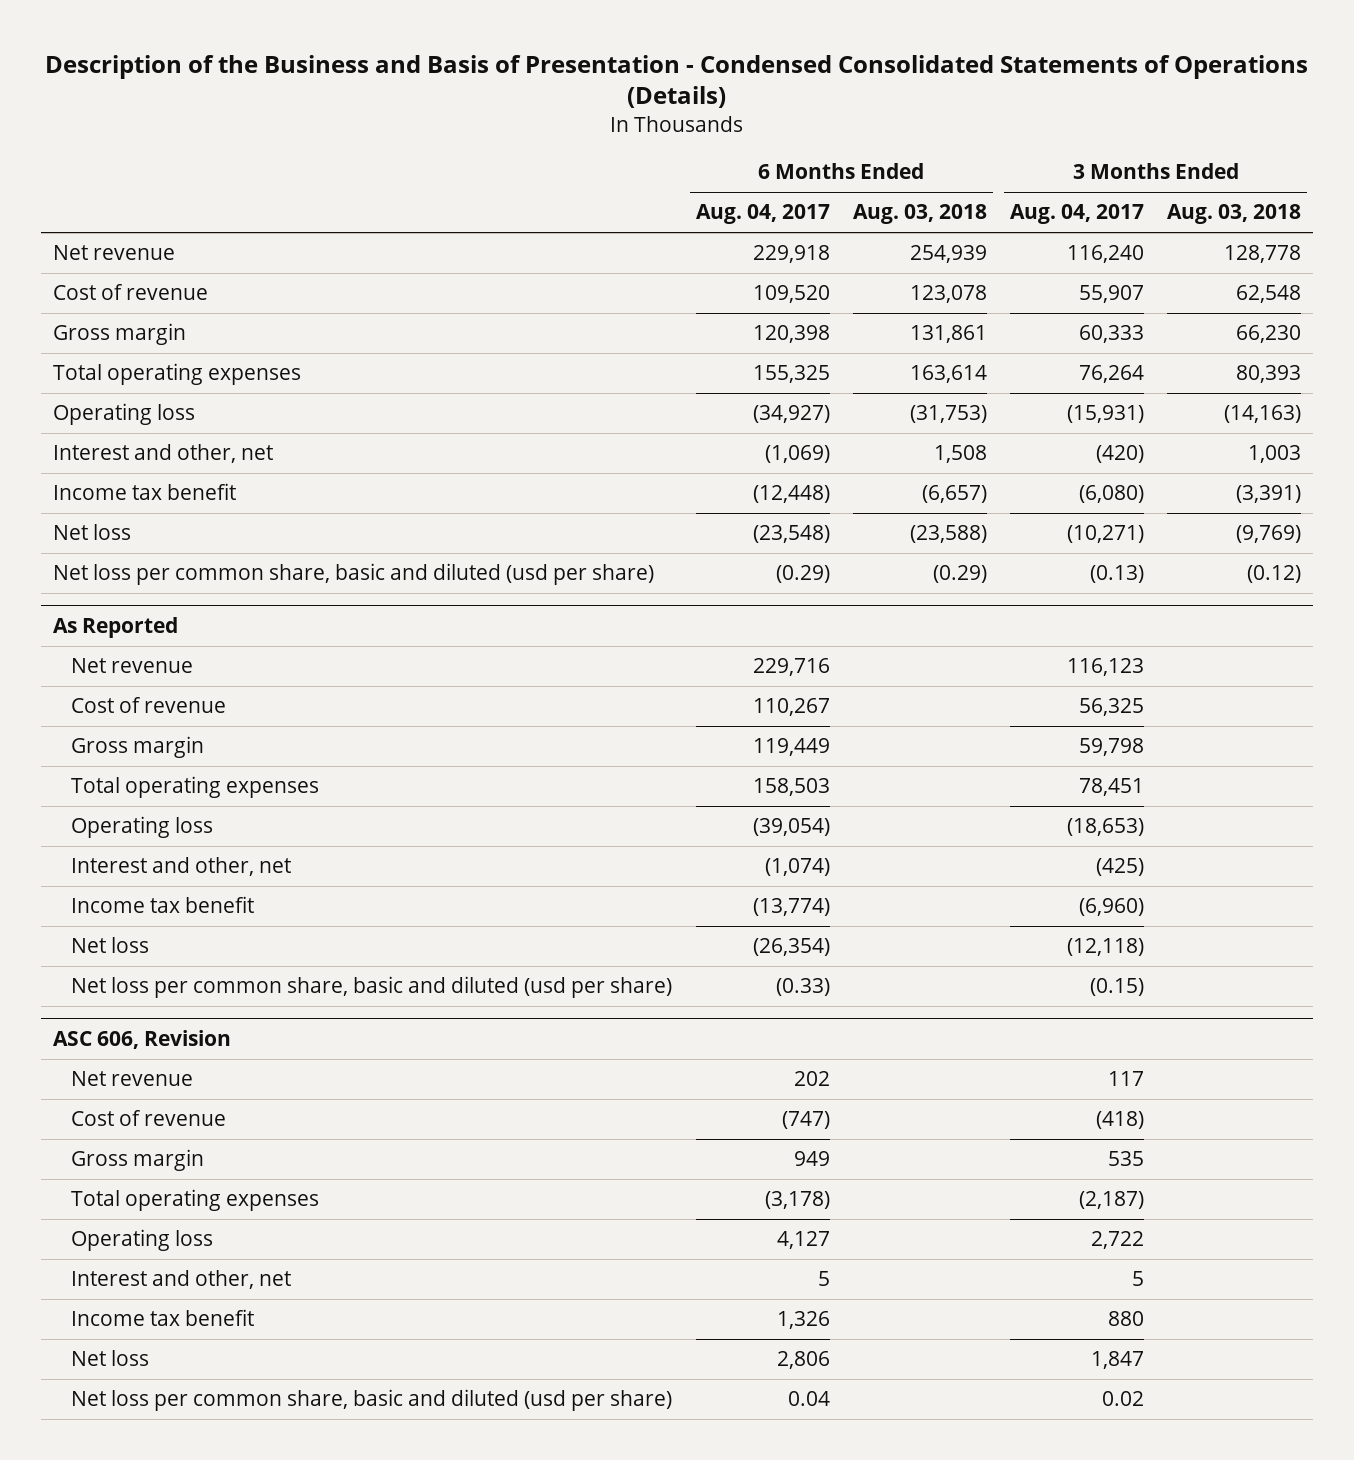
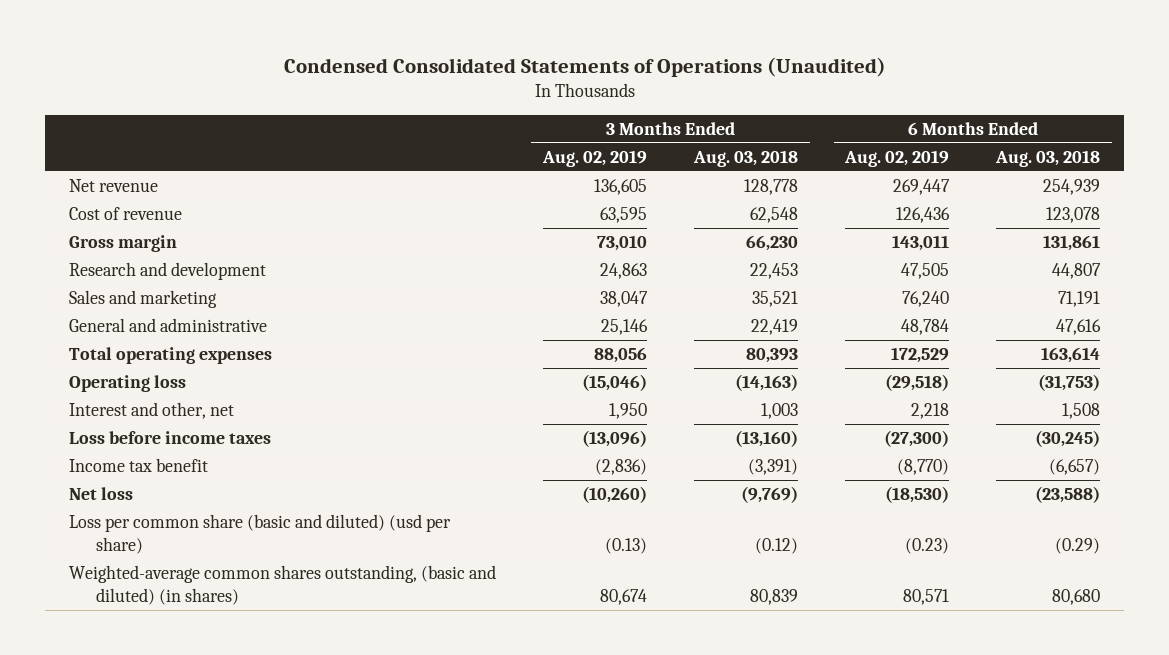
- Description of the Business and Basis of Presentation - Condensed Consolidated Statements of Operations (Details)
+ Condensed Consolidated Statements of Operations (Unaudited)
- | 6 Months Ended Aug. 04, 2017 | 6 Months Ended Aug. 03, 2018 | 3 Months Ended Aug. 04, 2017 | 3 Months Ended Aug. 03, 2018
+ | 3 Months Ended Aug. 02, 2019 | 3 Months Ended Aug. 03, 2018 | 6 Months Ended Aug. 02, 2019 | 6 Months Ended Aug. 03, 2018
+ Research and development | 24,863 | 22,453 | 47,505 | 44,807
+ Sales and marketing | 38,047 | 35,521 | 76,240 | 71,191
+ General and administrative | 25,146 | 22,419 | 48,784 | 47,616
+ Loss before income taxes | (13,096) | (13,160) | (27,300) | (30,245)
- Net loss per common share, basic and diluted (usd per share) | (0.29) | (0.29) | (0.13) | (0.12)
- As Reported
- Net revenue | 229,716 | | 116,123 |
- Cost of revenue | 110,267 | | 56,325 |
- Gross margin | 119,449 | | 59,798 |
- Total operating expenses | 158,503 | | 78,451 |
- Operating loss | (39,054) | | (18,653) |
- Interest and other, net | (1,074) | | (425) |
- Income tax benefit | (13,774) | | (6,960) |
- Net loss | (26,354) | | (12,118) |
- Net loss per common share, basic and diluted (usd per share) | (0.33) | | (0.15) |
- ASC 606, Revision
- Net revenue | 202 | | 117 |
- Cost of revenue | (747) | | (418) |
- Gross margin | 949 | | 535 |
- Total operating expenses | (3,178) | | (2,187) |
- Operating loss | 4,127 | | 2,722 |
- Interest and other, net | 5 | | 5 |
- Income tax benefit | 1,326 | | 880 |
- Net loss | 2,806 | | 1,847 |
- Net loss per common share, basic and diluted (usd per share) | 0.04 | | 0.02 |
+ Loss per common share (basic and diluted) (usd per share) | (0.13) | (0.12) | (0.23) | (0.29)
+ Weighted-average common shares outstanding, (basic and diluted) (in shares) | 80,674 | 80,839 | 80,571 | 80,680

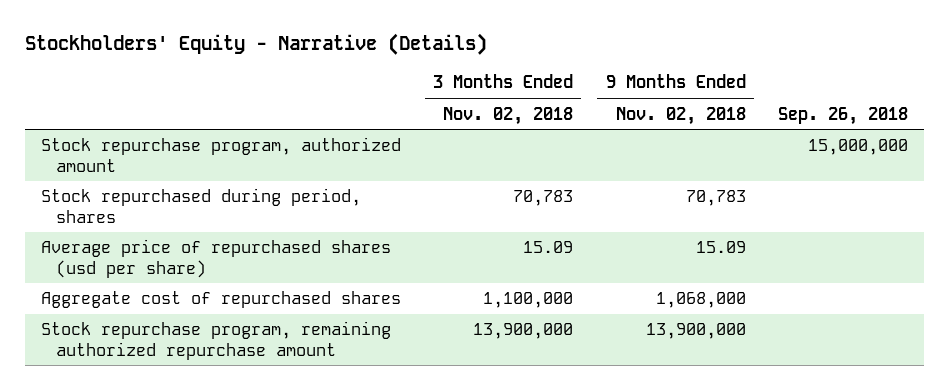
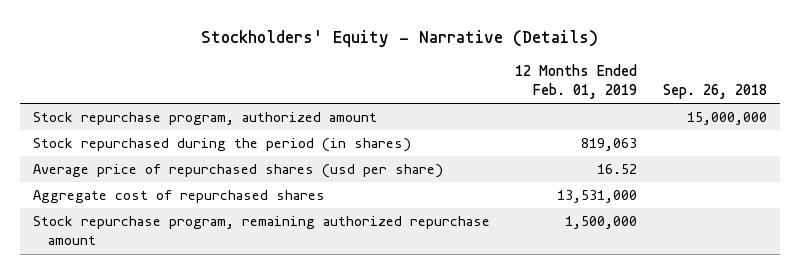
- | 3 Months Ended Nov. 02, 2018 | 9 Months Ended Nov. 02, 2018 | Sep. 26, 2018
+ | 12 Months Ended Feb. 01, 2019 | Sep. 26, 2018
- Stock repurchased during period, shares | 70,783 | 70,783 |
+ Stock repurchased during the period (in shares) | 819,063 |

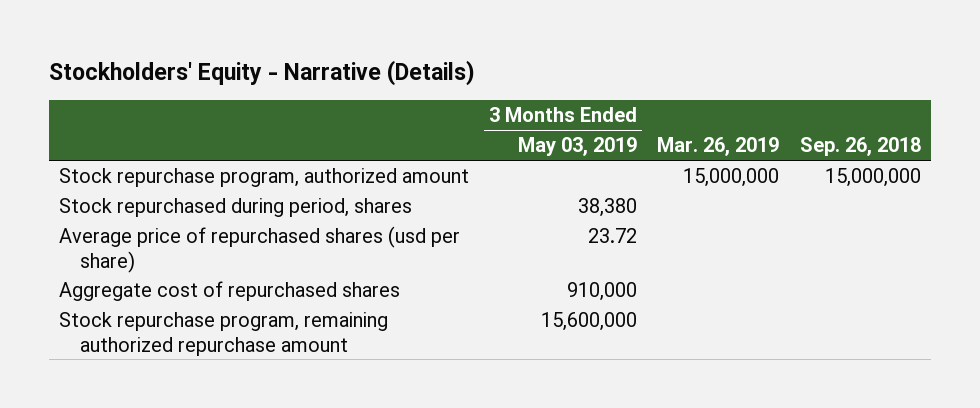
- | 12 Months Ended Feb. 01, 2019 | Sep. 26, 2018
+ | 3 Months Ended May 03, 2019 | Mar. 26, 2019 | Sep. 26, 2018
- Stock repurchased during the period (in shares) | 819,063 |
+ Stock repurchased during period, shares | 38,380 | |

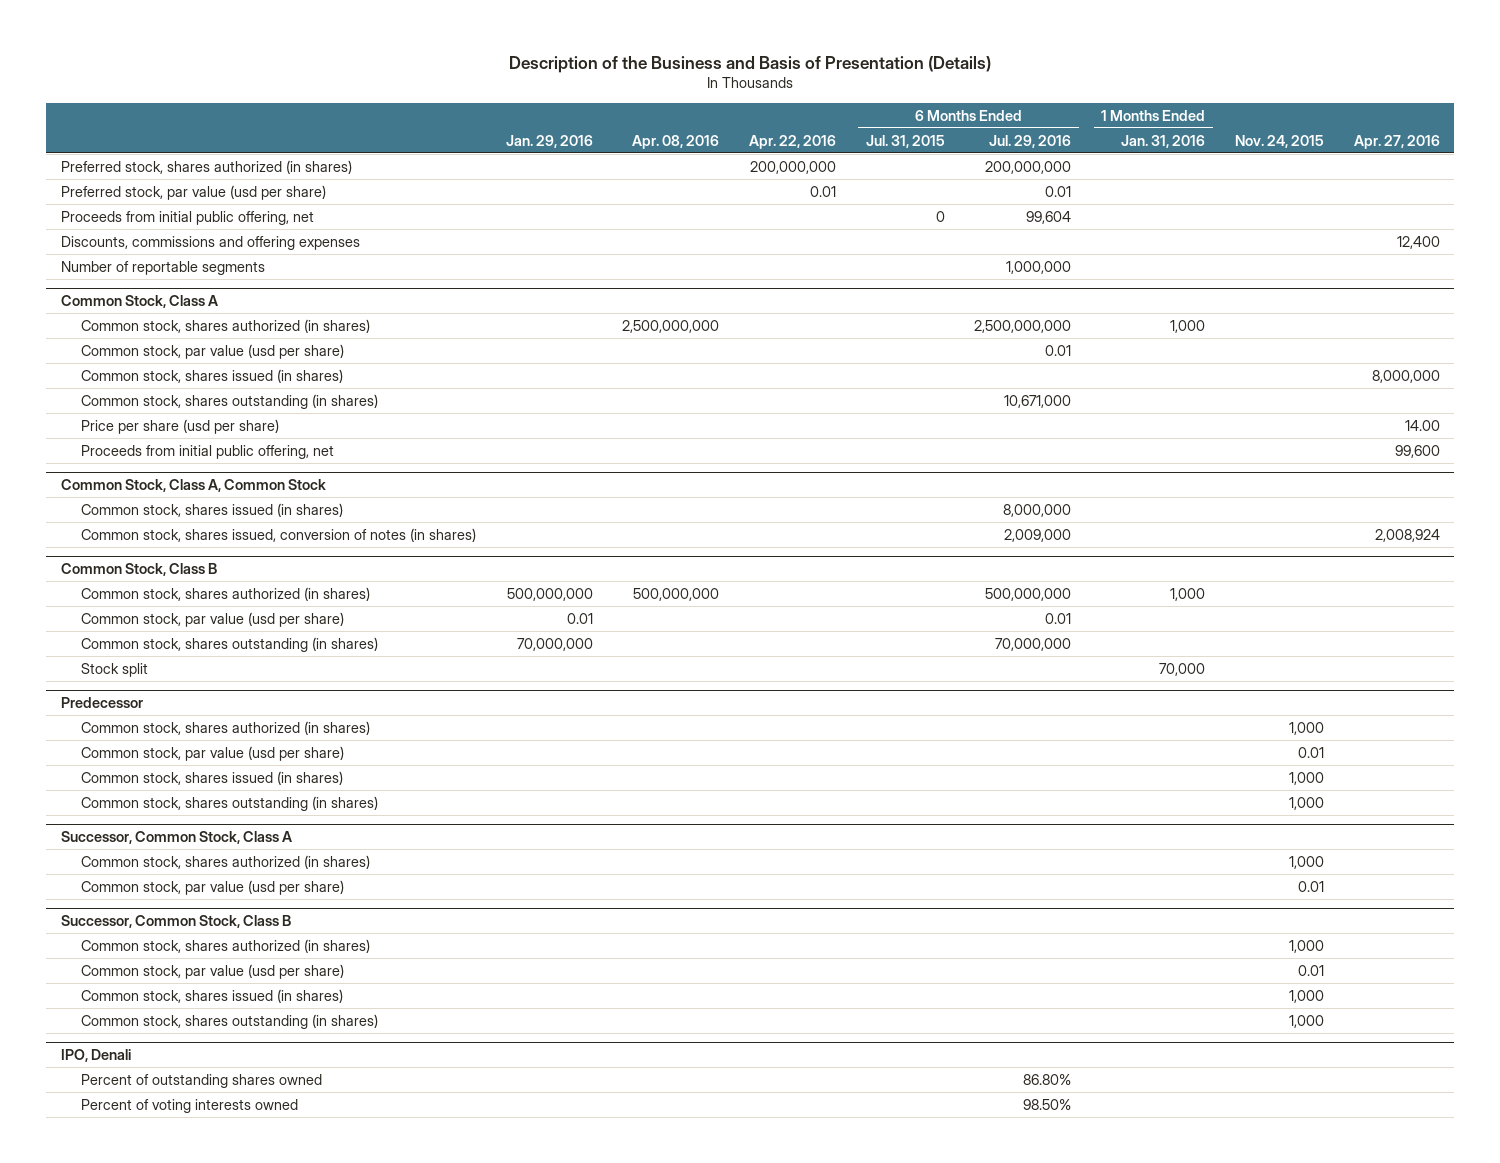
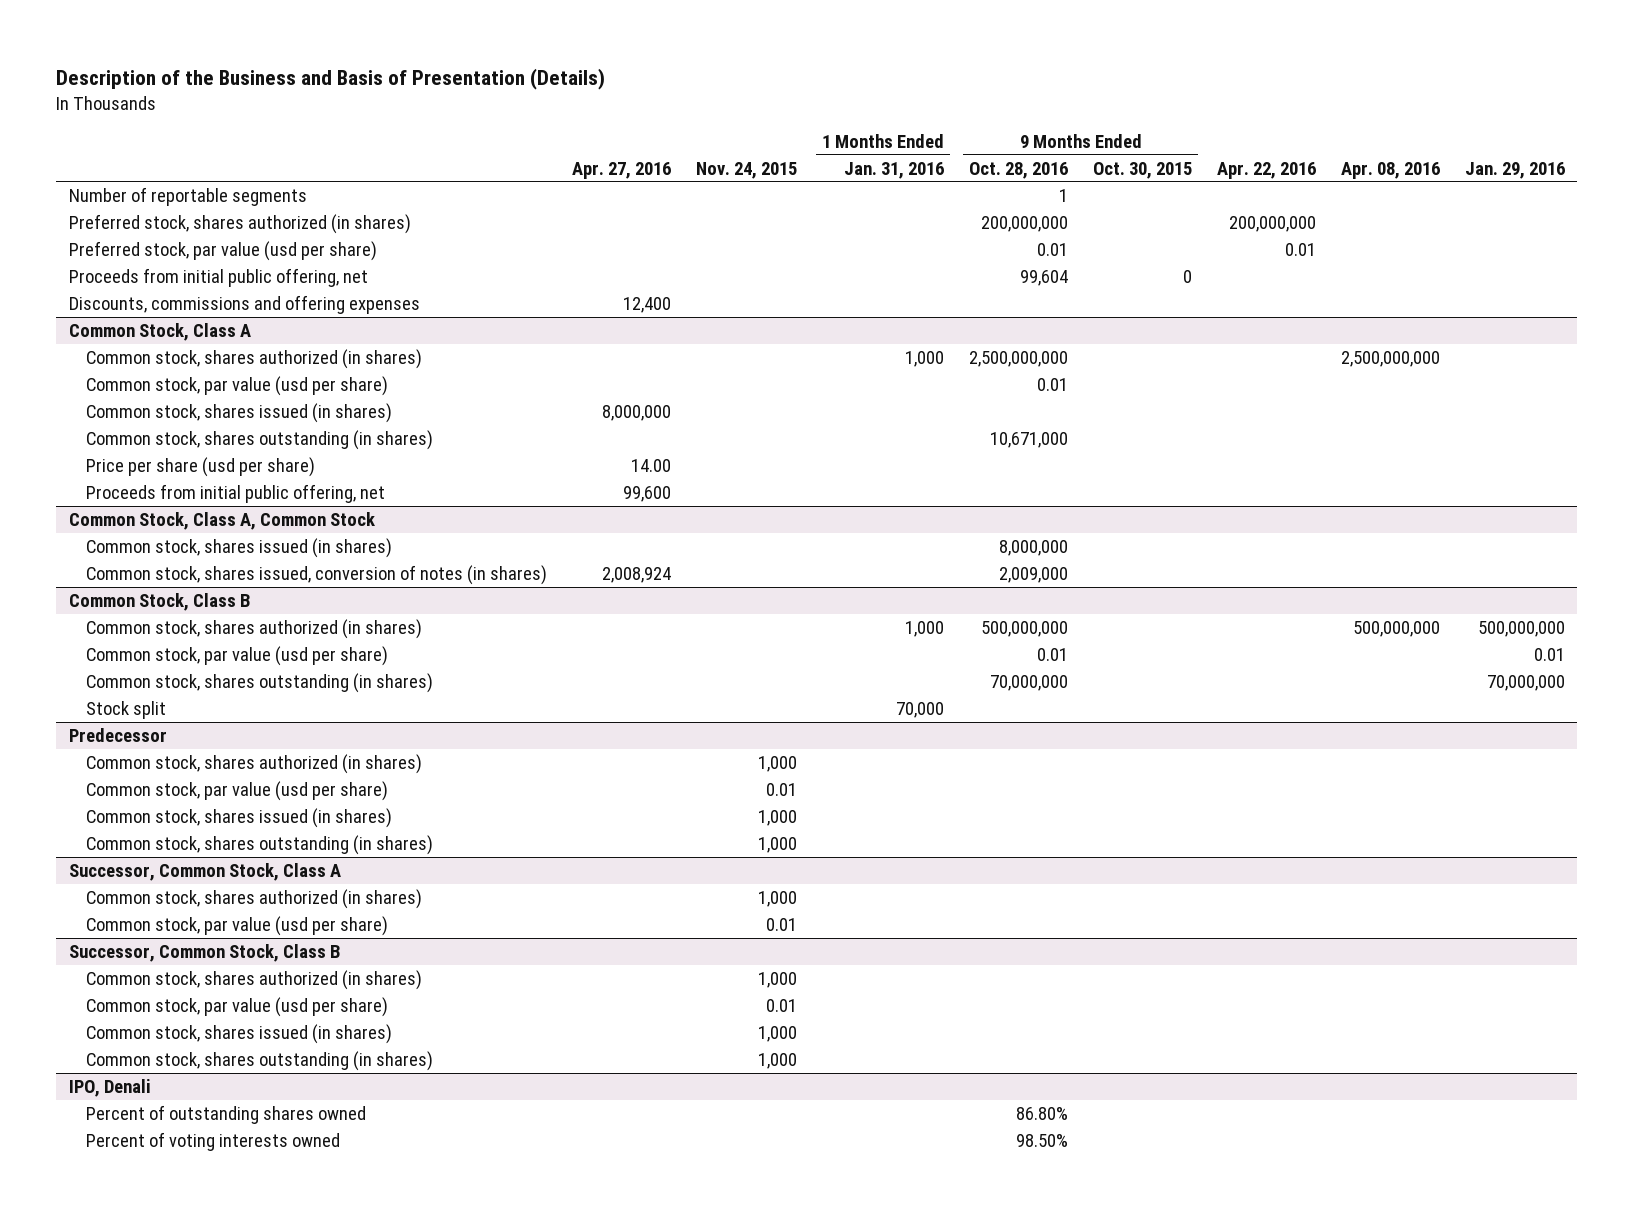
- | Jan. 29, 2016 | Apr. 08, 2016 | Apr. 22, 2016 | 6 Months Ended Jul. 31, 2015 | 6 Months Ended Jul. 29, 2016 | 1 Months Ended Jan. 31, 2016 | Nov. 24, 2015 | Apr. 27, 2016
+ | Apr. 27, 2016 | Nov. 24, 2015 | 1 Months Ended Jan. 31, 2016 | 9 Months Ended Oct. 28, 2016 | 9 Months Ended Oct. 30, 2015 | Apr. 22, 2016 | Apr. 08, 2016 | Jan. 29, 2016
moved up: Number of reportable segments | | | | 1 | | | |

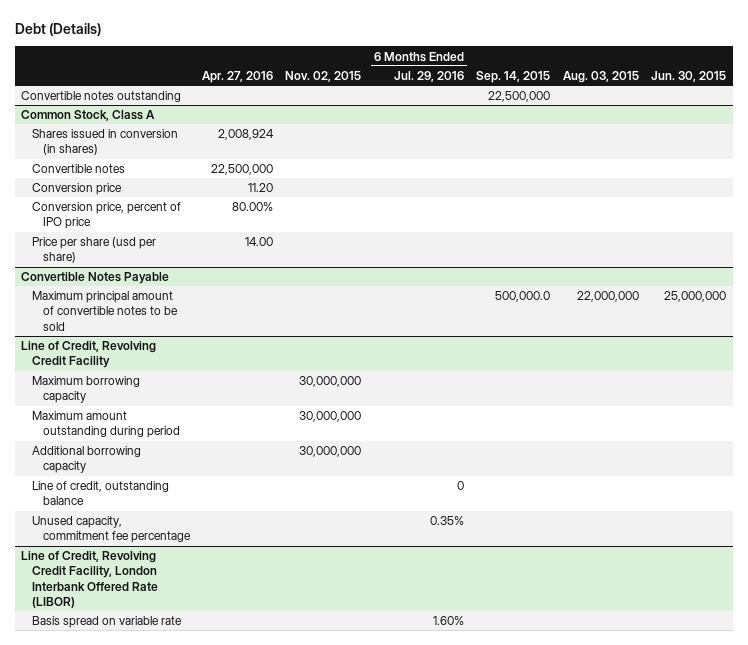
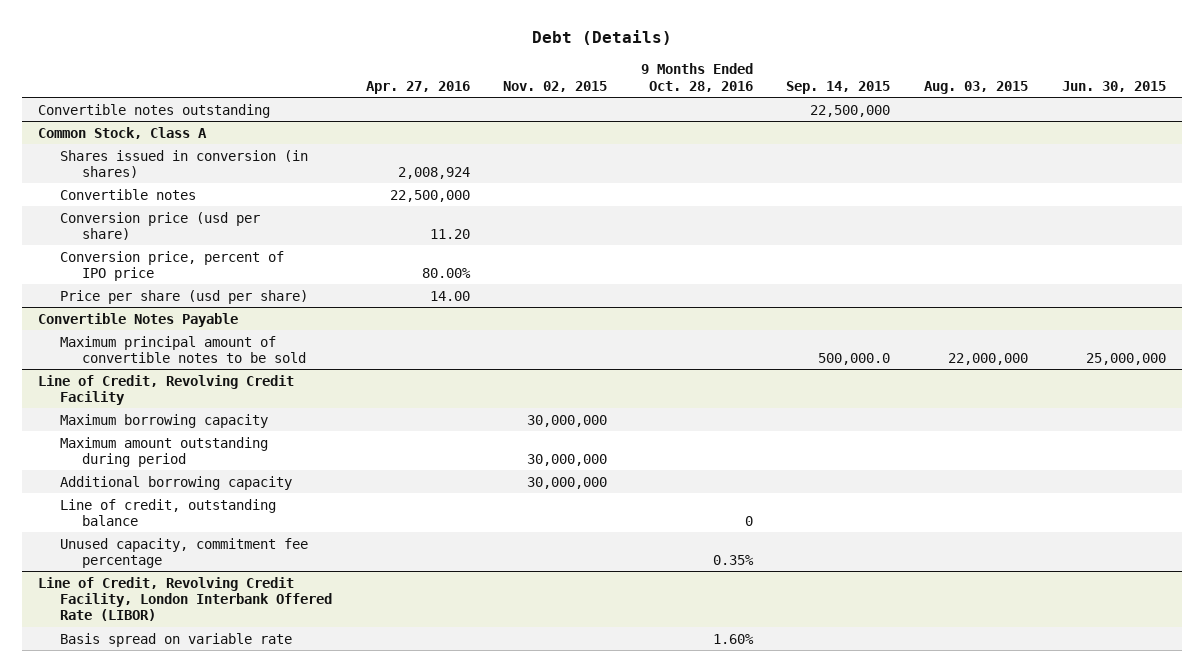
- | Apr. 27, 2016 | Nov. 02, 2015 | 6 Months Ended Jul. 29, 2016 | Sep. 14, 2015 | Aug. 03, 2015 | Jun. 30, 2015
+ | Apr. 27, 2016 | Nov. 02, 2015 | 9 Months Ended Oct. 28, 2016 | Sep. 14, 2015 | Aug. 03, 2015 | Jun. 30, 2015
@ Common Stock, Class A
- Conversion price | 11.20 | | | | |
+ Conversion price (usd per share) | 11.20 | | | | |

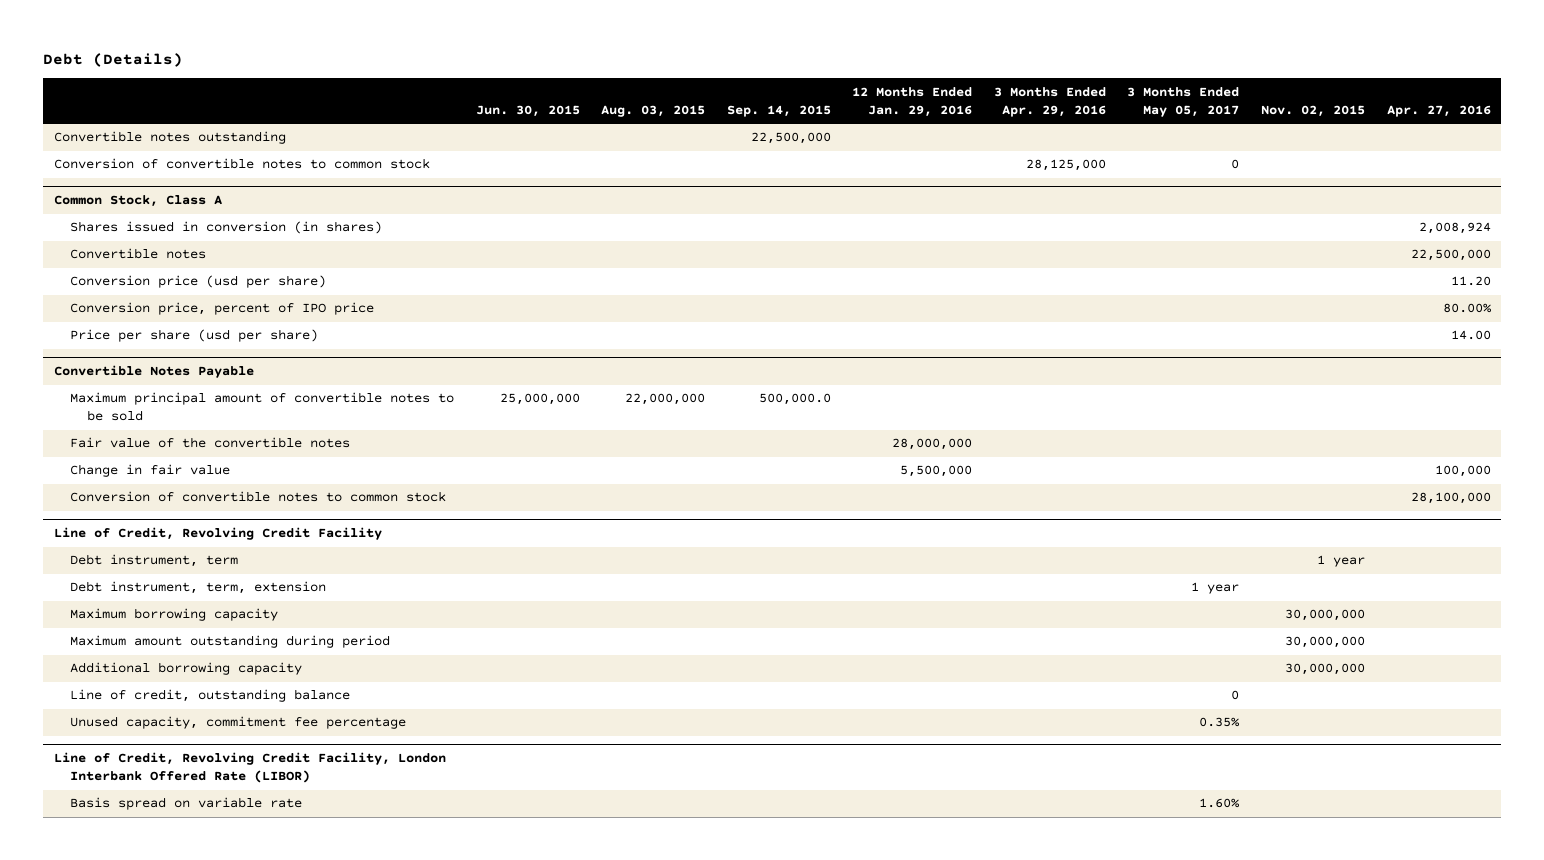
- | Apr. 27, 2016 | Nov. 02, 2015 | 9 Months Ended Oct. 28, 2016 | Sep. 14, 2015 | Aug. 03, 2015 | Jun. 30, 2015
+ | Jun. 30, 2015 | Aug. 03, 2015 | Sep. 14, 2015 | 12 Months Ended Jan. 29, 2016 | 3 Months Ended Apr. 29, 2016 | 3 Months Ended May 05, 2017 | Nov. 02, 2015 | Apr. 27, 2016
+ Conversion of convertible notes to common stock | | | | | 28,125,000 | 0 | |
@ Convertible Notes Payable
+ Fair value of the convertible notes | | | | 28,000,000 | | | |
+ Change in fair value | | | | 5,500,000 | | | | 100,000
+ Conversion of convertible notes to common stock | | | | | | | | 28,100,000
@ Line of Credit, Revolving Credit Facility
+ Debt instrument, term | | | | | | | 1 year |
+ Debt instrument, term, extension | | | | | | 1 year | |

